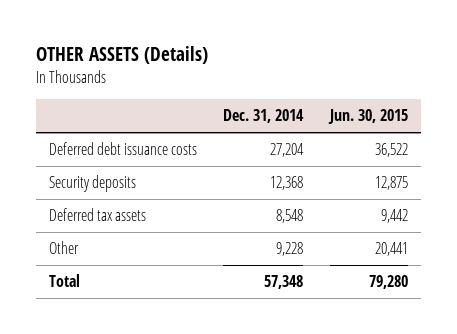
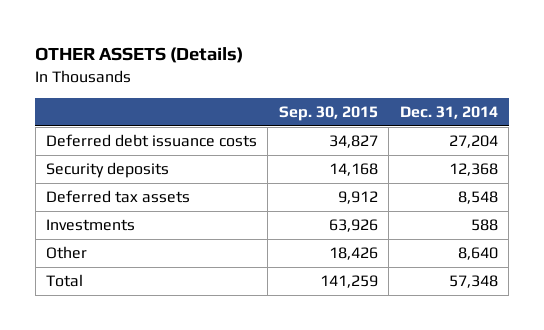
- | Dec. 31, 2014 | Jun. 30, 2015
+ | Sep. 30, 2015 | Dec. 31, 2014
- Other | 9,228 | 20,441
+ Investments | 63,926 | 588
+ Other | 18,426 | 8,640

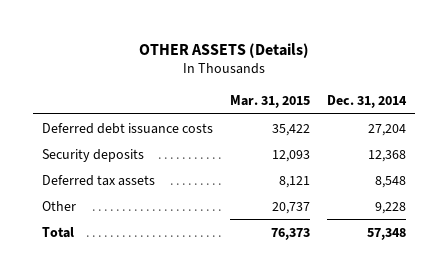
- | Sep. 30, 2015 | Dec. 31, 2014
+ | Mar. 31, 2015 | Dec. 31, 2014
- Investments | 63,926 | 588
- Other | 18,426 | 8,640
+ Other | 20,737 | 9,228

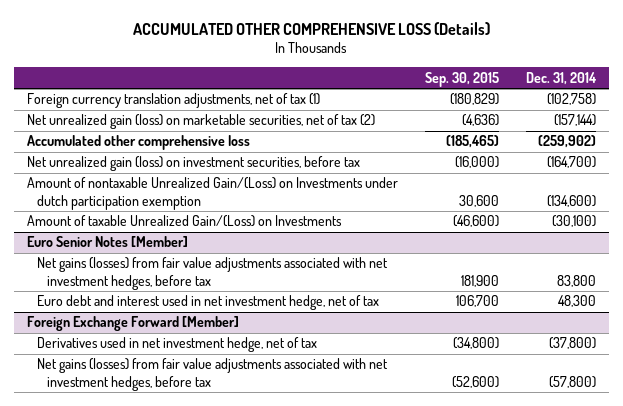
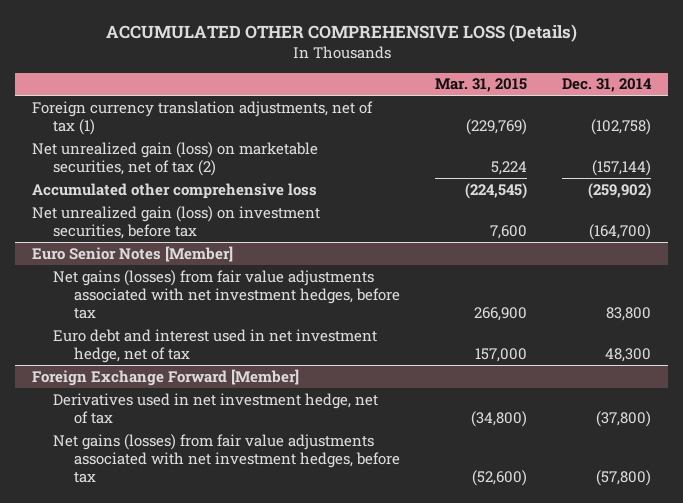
- | Sep. 30, 2015 | Dec. 31, 2014
+ | Mar. 31, 2015 | Dec. 31, 2014
- Amount of nontaxable Unrealized Gain/(Loss) on Investments under dutch participation exemption | 30,600 | (134,600)
- Amount of taxable Unrealized Gain/(Loss) on Investments | (46,600) | (30,100)

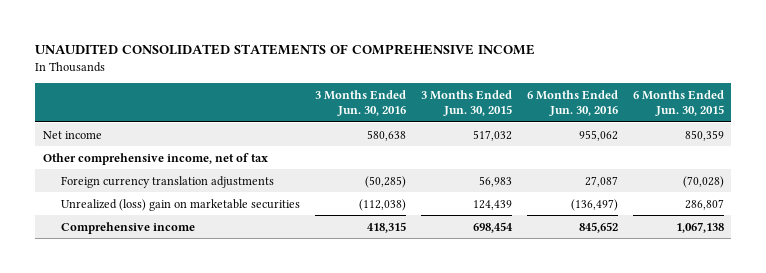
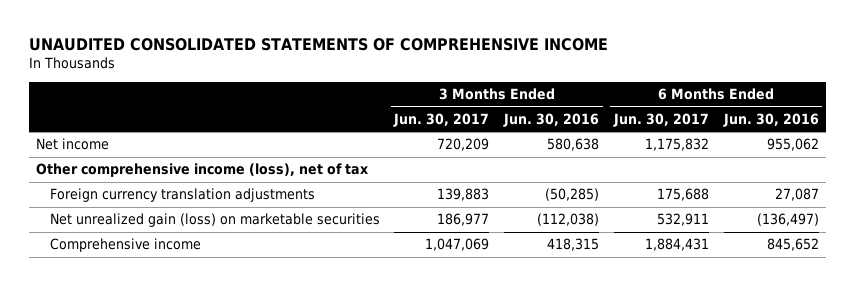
- | 3 Months Ended Jun. 30, 2016 | 3 Months Ended Jun. 30, 2015 | 6 Months Ended Jun. 30, 2016 | 6 Months Ended Jun. 30, 2015
+ | 3 Months Ended Jun. 30, 2017 | 3 Months Ended Jun. 30, 2016 | 6 Months Ended Jun. 30, 2017 | 6 Months Ended Jun. 30, 2016
- Other comprehensive income, net of tax
+ Other comprehensive income (loss), net of tax
- Unrealized (loss) gain on marketable securities | (112,038) | 124,439 | (136,497) | 286,807
+ Net unrealized gain (loss) on marketable securities | 186,977 | (112,038) | 532,911 | (136,497)

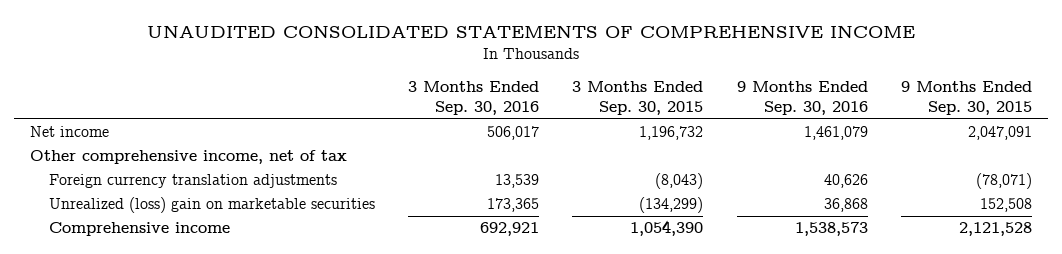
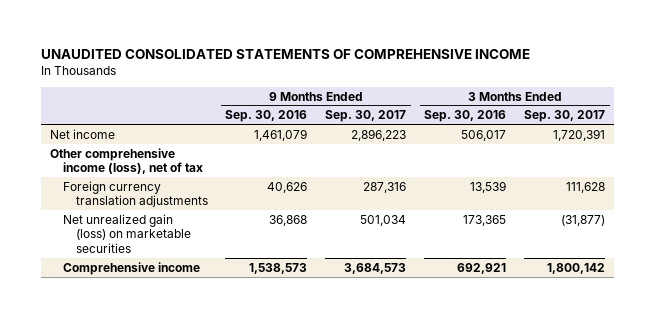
- | 3 Months Ended Sep. 30, 2016 | 3 Months Ended Sep. 30, 2015 | 9 Months Ended Sep. 30, 2016 | 9 Months Ended Sep. 30, 2015
+ | 9 Months Ended Sep. 30, 2016 | 9 Months Ended Sep. 30, 2017 | 3 Months Ended Sep. 30, 2016 | 3 Months Ended Sep. 30, 2017
- Other comprehensive income, net of tax
+ Other comprehensive income (loss), net of tax
- Unrealized (loss) gain on marketable securities | 173,365 | (134,299) | 36,868 | 152,508
+ Net unrealized gain (loss) on marketable securities | 36,868 | 501,034 | 173,365 | (31,877)

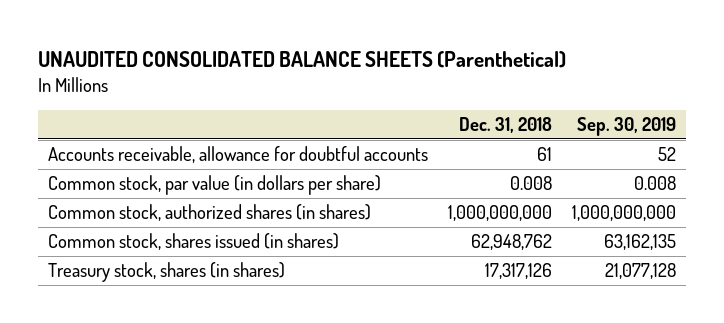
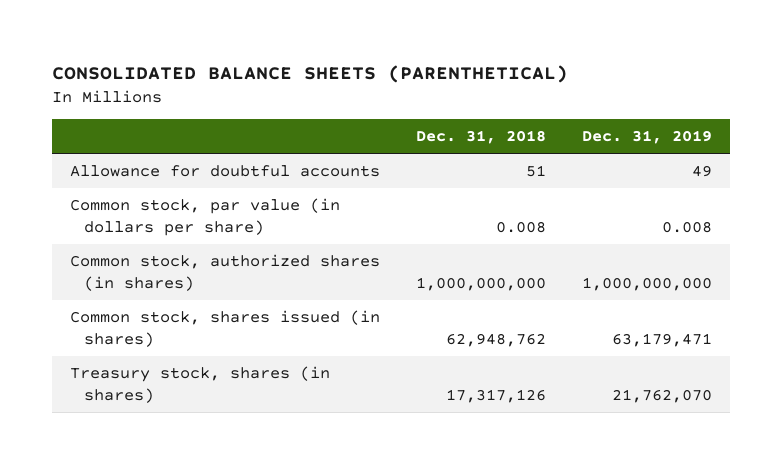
- UNAUDITED CONSOLIDATED BALANCE SHEETS (Parenthetical)
+ CONSOLIDATED BALANCE SHEETS (PARENTHETICAL)
- | Dec. 31, 2018 | Sep. 30, 2019
+ | Dec. 31, 2018 | Dec. 31, 2019
- Accounts receivable, allowance for doubtful accounts | 61 | 52
+ Allowance for doubtful accounts | 51 | 49

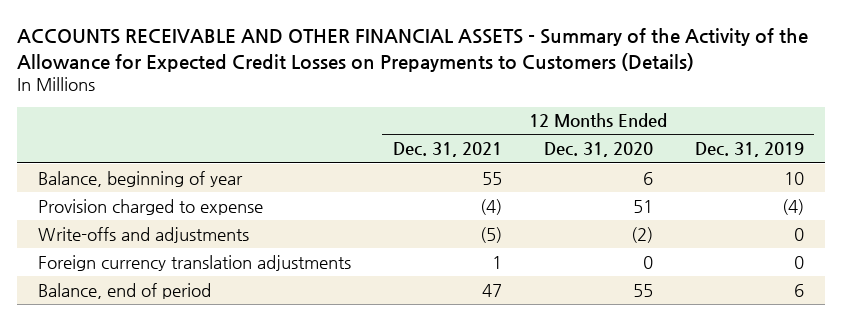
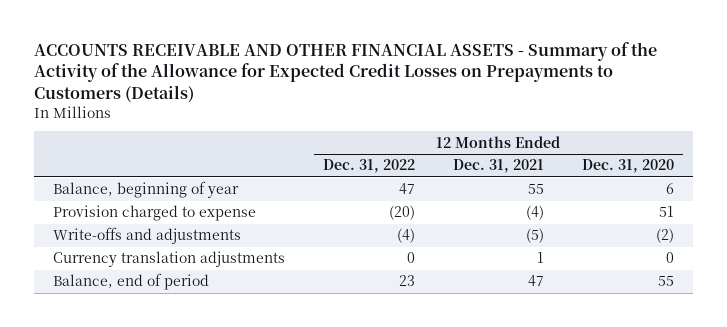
- | 12 Months Ended Dec. 31, 2021 | 12 Months Ended Dec. 31, 2020 | 12 Months Ended Dec. 31, 2019
+ | 12 Months Ended Dec. 31, 2022 | 12 Months Ended Dec. 31, 2021 | 12 Months Ended Dec. 31, 2020
- Foreign currency translation adjustments | 1 | 0 | 0
+ Currency translation adjustments | 0 | 1 | 0

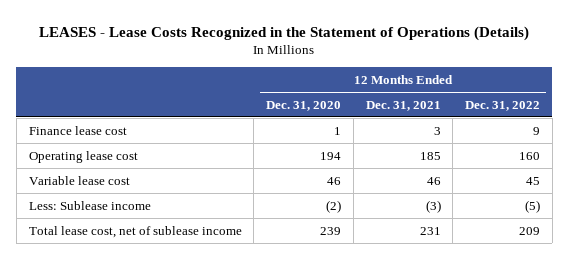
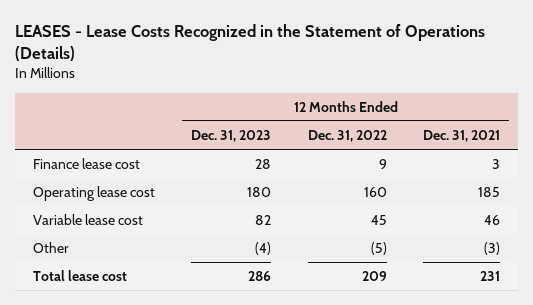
- | 12 Months Ended Dec. 31, 2020 | 12 Months Ended Dec. 31, 2021 | 12 Months Ended Dec. 31, 2022
+ | 12 Months Ended Dec. 31, 2023 | 12 Months Ended Dec. 31, 2022 | 12 Months Ended Dec. 31, 2021
- Less: Sublease income | (2) | (3) | (5)
- Total lease cost, net of sublease income | 239 | 231 | 209
+ Other | (4) | (5) | (3)
+ Total lease cost | 286 | 209 | 231

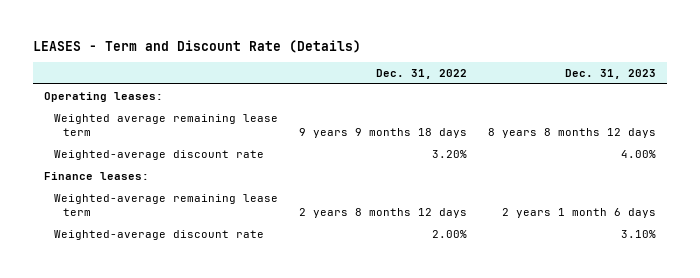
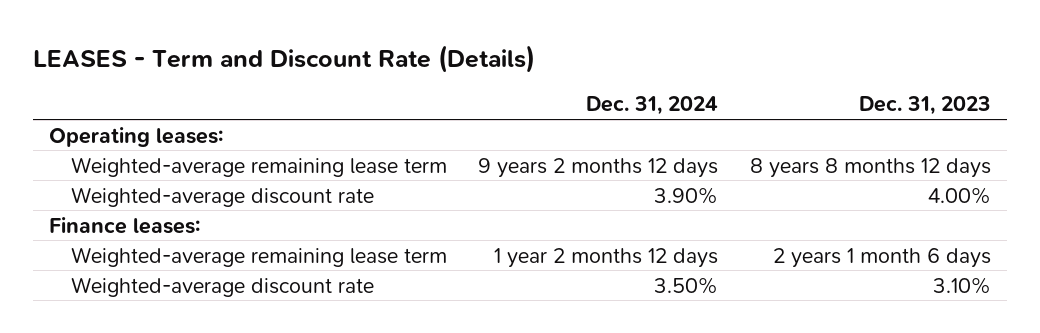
- | Dec. 31, 2022 | Dec. 31, 2023
+ | Dec. 31, 2024 | Dec. 31, 2023
- Weighted average remaining lease term | 9 years 9 months 18 days | 8 years 8 months 12 days
+ Weighted-average remaining lease term | 9 years 2 months 12 days | 8 years 8 months 12 days

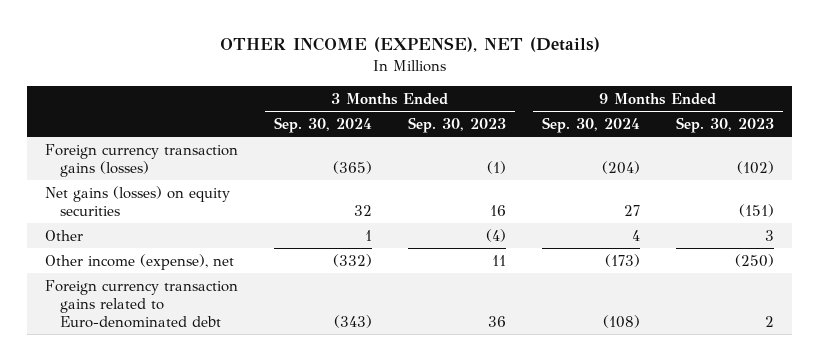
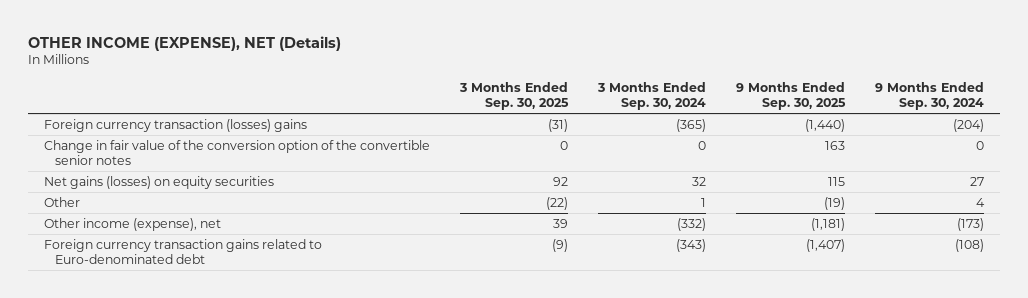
- | 3 Months Ended Sep. 30, 2024 | 3 Months Ended Sep. 30, 2023 | 9 Months Ended Sep. 30, 2024 | 9 Months Ended Sep. 30, 2023
+ | 3 Months Ended Sep. 30, 2025 | 3 Months Ended Sep. 30, 2024 | 9 Months Ended Sep. 30, 2025 | 9 Months Ended Sep. 30, 2024
- Foreign currency transaction gains (losses) | (365) | (1) | (204) | (102)
+ Foreign currency transaction (losses) gains | (31) | (365) | (1,440) | (204)
+ Change in fair value of the conversion option of the convertible senior notes | 0 | 0 | 163 | 0

